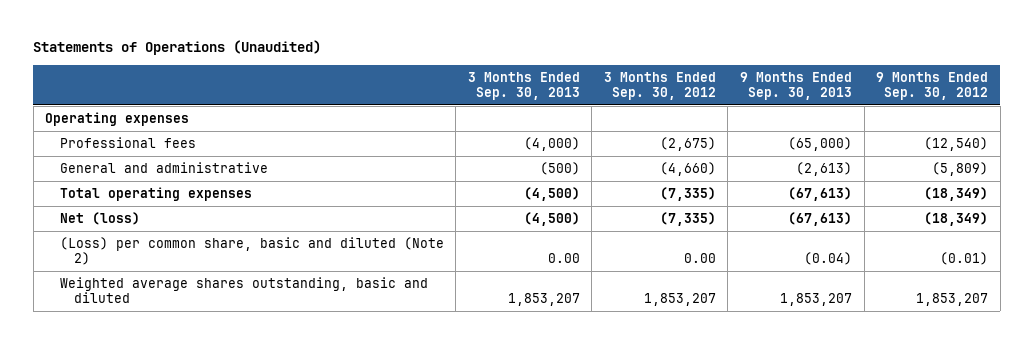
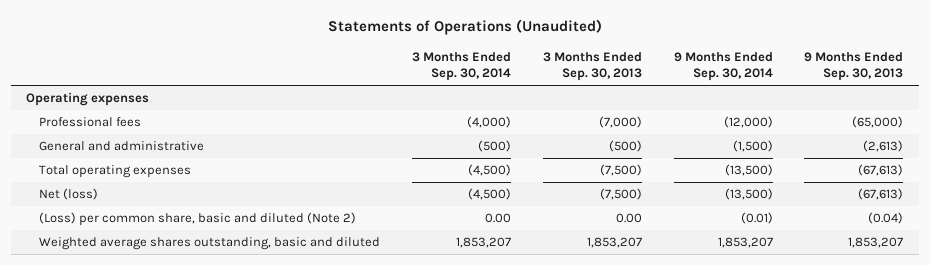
- | 3 Months Ended Sep. 30, 2013 | 3 Months Ended Sep. 30, 2012 | 9 Months Ended Sep. 30, 2013 | 9 Months Ended Sep. 30, 2012
+ | 3 Months Ended Sep. 30, 2014 | 3 Months Ended Sep. 30, 2013 | 9 Months Ended Sep. 30, 2014 | 9 Months Ended Sep. 30, 2013
- Professional fees | (4,000) | (2,675) | (65,000) | (12,540)
+ Professional fees | (4,000) | (7,000) | (12,000) | (65,000)
- Total operating expenses | (4,500) | (7,335) | (67,613) | (18,349)
- Net (loss) | (4,500) | (7,335) | (67,613) | (18,349)
+ Total operating expenses | (4,500) | (7,500) | (13,500) | (67,613)
+ Net (loss) | (4,500) | (7,500) | (13,500) | (67,613)

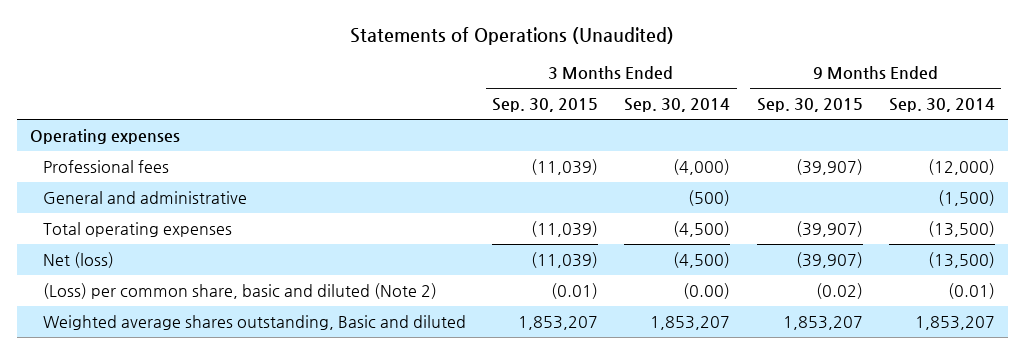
- | 3 Months Ended Sep. 30, 2014 | 3 Months Ended Sep. 30, 2013 | 9 Months Ended Sep. 30, 2014 | 9 Months Ended Sep. 30, 2013
+ | 3 Months Ended Sep. 30, 2015 | 3 Months Ended Sep. 30, 2014 | 9 Months Ended Sep. 30, 2015 | 9 Months Ended Sep. 30, 2014
- (Loss) per common share, basic and diluted (Note 2) | 0.00 | 0.00 | (0.01) | (0.04)
- Weighted average shares outstanding, basic and diluted | 1,853,207 | 1,853,207 | 1,853,207 | 1,853,207
+ (Loss) per common share, basic and diluted (Note 2) | (0.01) | (0.00) | (0.02) | (0.01)
+ Weighted average shares outstanding, Basic and diluted | 1,853,207 | 1,853,207 | 1,853,207 | 1,853,207

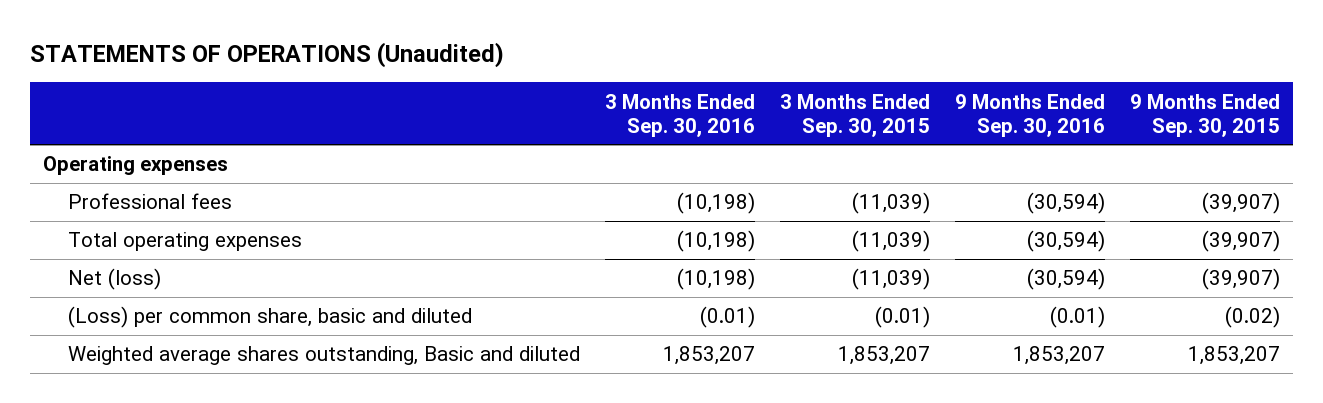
- Statements of Operations (Unaudited)
+ STATEMENTS OF OPERATIONS (Unaudited)
- | 3 Months Ended Sep. 30, 2015 | 3 Months Ended Sep. 30, 2014 | 9 Months Ended Sep. 30, 2015 | 9 Months Ended Sep. 30, 2014
+ | 3 Months Ended Sep. 30, 2016 | 3 Months Ended Sep. 30, 2015 | 9 Months Ended Sep. 30, 2016 | 9 Months Ended Sep. 30, 2015
- General and administrative | | (500) | | (1,500)
- (Loss) per common share, basic and diluted (Note 2) | (0.01) | (0.00) | (0.02) | (0.01)
+ (Loss) per common share, basic and diluted | (0.01) | (0.01) | (0.01) | (0.02)

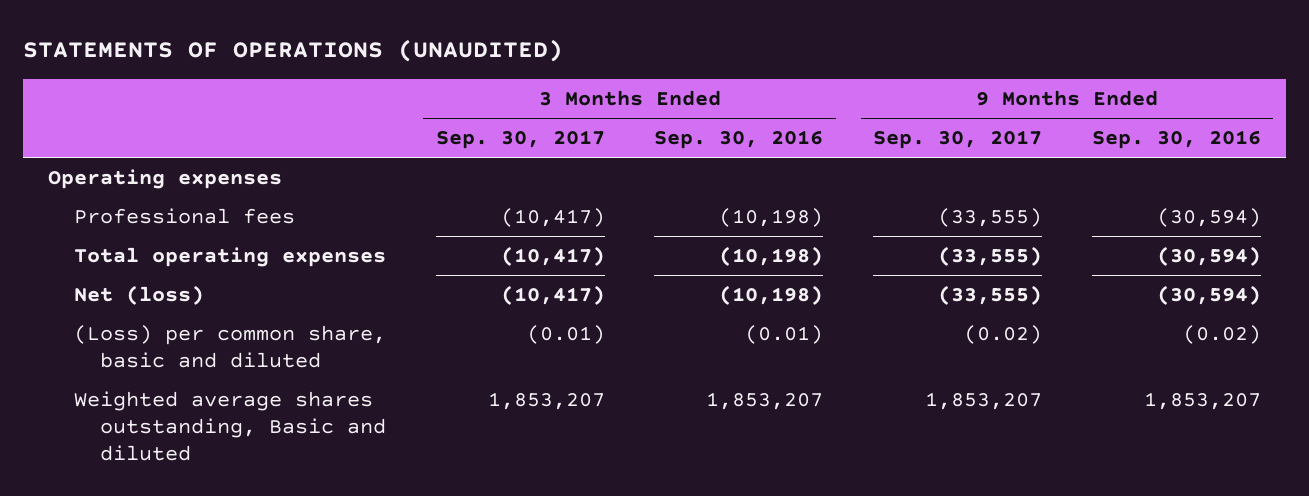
- STATEMENTS OF OPERATIONS (Unaudited)
+ STATEMENTS OF OPERATIONS (UNAUDITED)
- | 3 Months Ended Sep. 30, 2016 | 3 Months Ended Sep. 30, 2015 | 9 Months Ended Sep. 30, 2016 | 9 Months Ended Sep. 30, 2015
+ | 3 Months Ended Sep. 30, 2017 | 3 Months Ended Sep. 30, 2016 | 9 Months Ended Sep. 30, 2017 | 9 Months Ended Sep. 30, 2016
- (Loss) per common share, basic and diluted | (0.01) | (0.01) | (0.01) | (0.02)
+ (Loss) per common share, basic and diluted | (0.01) | (0.01) | (0.02) | (0.02)

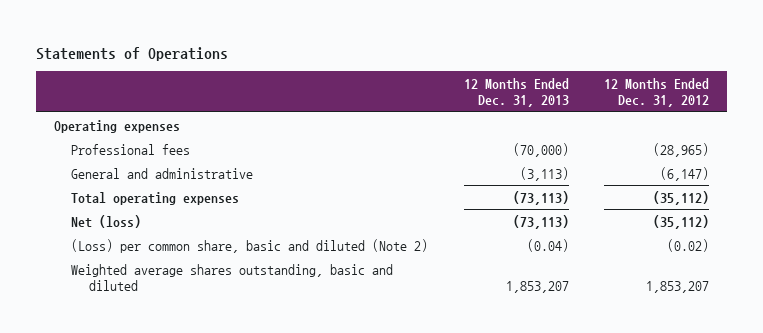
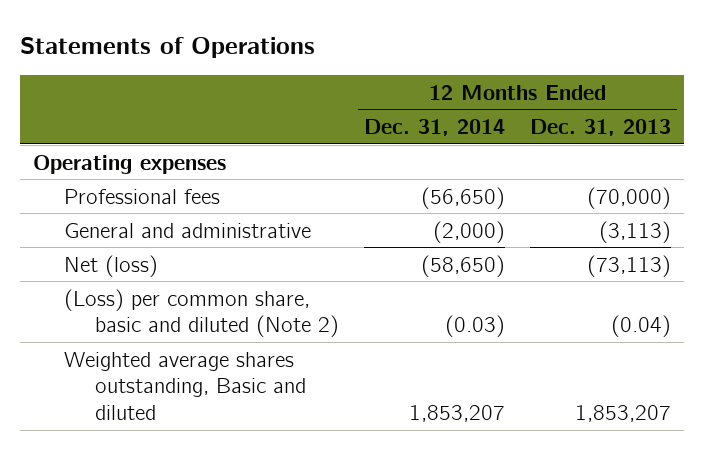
- | 12 Months Ended Dec. 31, 2013 | 12 Months Ended Dec. 31, 2012
+ | 12 Months Ended Dec. 31, 2014 | 12 Months Ended Dec. 31, 2013
- Total operating expenses | (73,113) | (35,112)
- Weighted average shares outstanding, basic and diluted | 1,853,207 | 1,853,207
+ Weighted average shares outstanding, Basic and diluted | 1,853,207 | 1,853,207

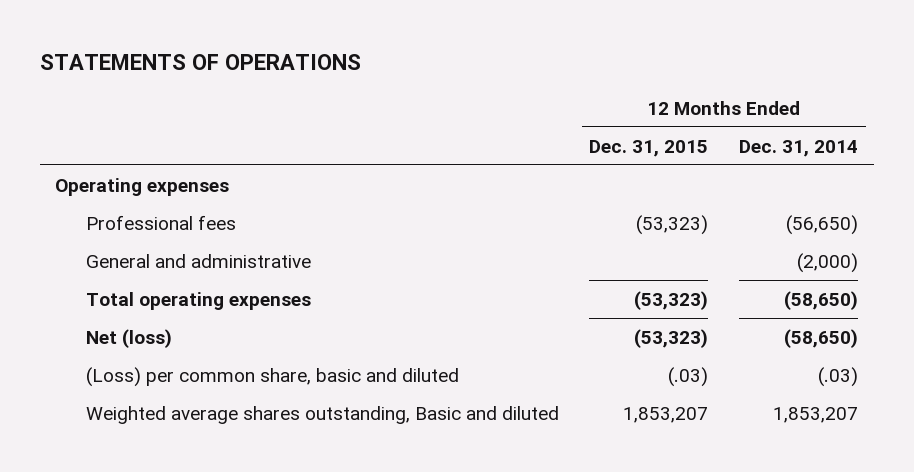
- Statements of Operations
+ STATEMENTS OF OPERATIONS
- | 12 Months Ended Dec. 31, 2014 | 12 Months Ended Dec. 31, 2013
+ | 12 Months Ended Dec. 31, 2015 | 12 Months Ended Dec. 31, 2014
+ Total operating expenses | (53,323) | (58,650)
- (Loss) per common share, basic and diluted (Note 2) | (0.03) | (0.04)
+ (Loss) per common share, basic and diluted | (.03) | (.03)

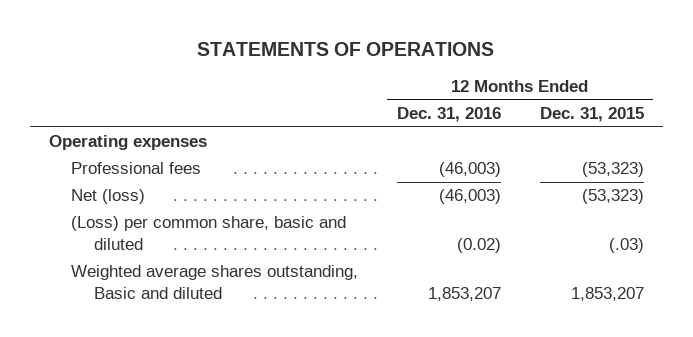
- | 12 Months Ended Dec. 31, 2015 | 12 Months Ended Dec. 31, 2014
+ | 12 Months Ended Dec. 31, 2016 | 12 Months Ended Dec. 31, 2015
- General and administrative | | (2,000)
- Total operating expenses | (53,323) | (58,650)

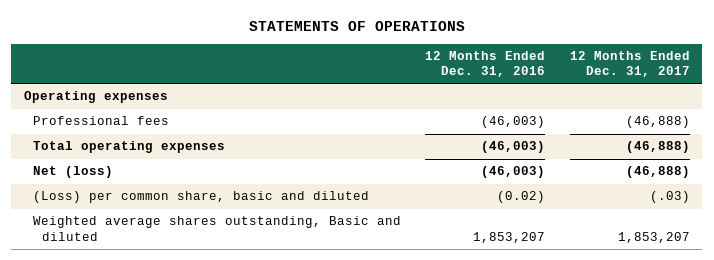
- | 12 Months Ended Dec. 31, 2016 | 12 Months Ended Dec. 31, 2015
+ | 12 Months Ended Dec. 31, 2016 | 12 Months Ended Dec. 31, 2017
+ Total operating expenses | (46,003) | (46,888)

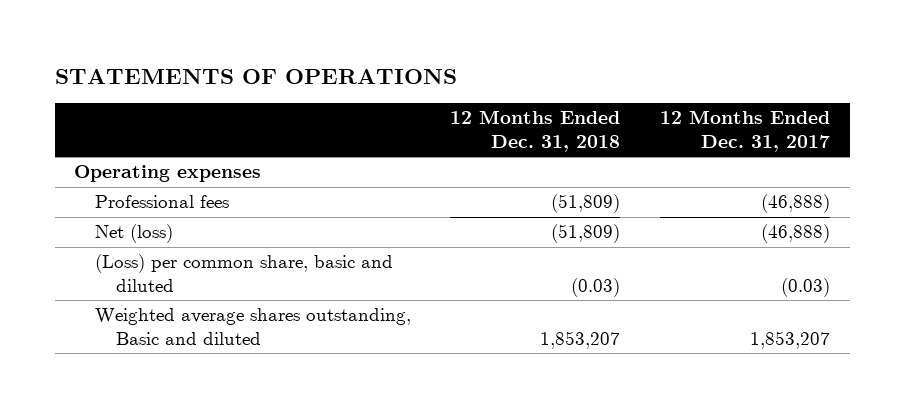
- | 12 Months Ended Dec. 31, 2016 | 12 Months Ended Dec. 31, 2017
+ | 12 Months Ended Dec. 31, 2018 | 12 Months Ended Dec. 31, 2017
- Total operating expenses | (46,003) | (46,888)
- (Loss) per common share, basic and diluted | (0.02) | (.03)
+ (Loss) per common share, basic and diluted | (0.03) | (0.03)

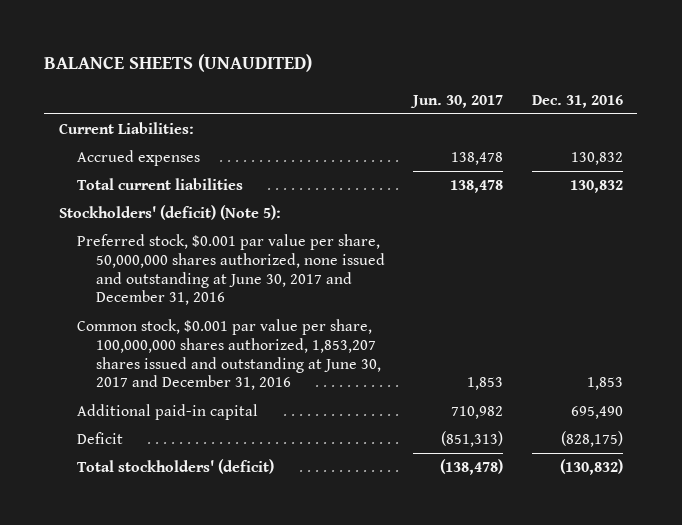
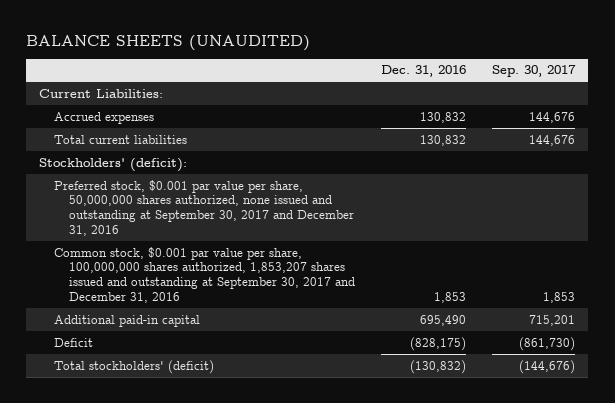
- | Jun. 30, 2017 | Dec. 31, 2016
+ | Dec. 31, 2016 | Sep. 30, 2017
- Stockholders' (deficit) (Note 5):
- Preferred stock, $0.001 par value per share, 50,000,000 shares authorized, none issued and outstanding at June 30, 2017 and December 31, 2016
- Common stock, $0.001 par value per share, 100,000,000 shares authorized, 1,853,207 shares issued and outstanding at June 30, 2017 and December 31, 2016 | 1,853 | 1,853
+ Stockholders' (deficit):
+ Preferred stock, $0.001 par value per share, 50,000,000 shares authorized, none issued and outstanding at September 30, 2017 and December 31, 2016
+ Common stock, $0.001 par value per share, 100,000,000 shares authorized, 1,853,207 shares issued and outstanding at September 30, 2017 and December 31, 2016 | 1,853 | 1,853

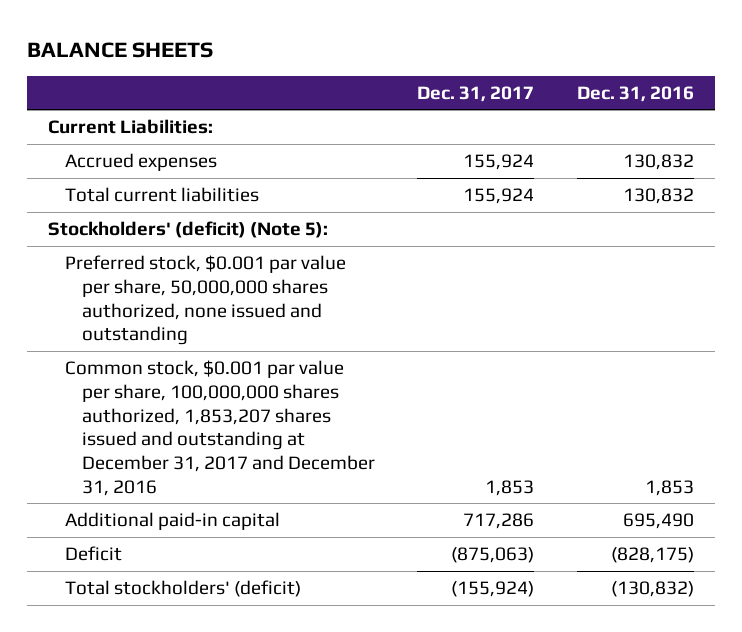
- BALANCE SHEETS (UNAUDITED)
+ BALANCE SHEETS
- | Dec. 31, 2016 | Sep. 30, 2017
+ | Dec. 31, 2017 | Dec. 31, 2016
- Stockholders' (deficit):
- Preferred stock, $0.001 par value per share, 50,000,000 shares authorized, none issued and outstanding at September 30, 2017 and December 31, 2016
- Common stock, $0.001 par value per share, 100,000,000 shares authorized, 1,853,207 shares issued and outstanding at September 30, 2017 and December 31, 2016 | 1,853 | 1,853
+ Stockholders' (deficit) (Note 5):
+ Preferred stock, $0.001 par value per share, 50,000,000 shares authorized, none issued and outstanding
+ Common stock, $0.001 par value per share, 100,000,000 shares authorized, 1,853,207 shares issued and outstanding at December 31, 2017 and December 31, 2016 | 1,853 | 1,853

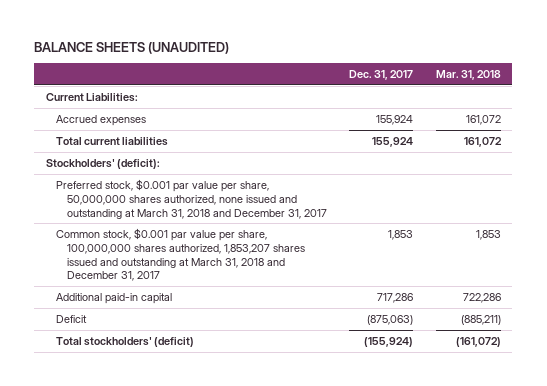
- BALANCE SHEETS
+ BALANCE SHEETS (UNAUDITED)
- | Dec. 31, 2017 | Dec. 31, 2016
+ | Dec. 31, 2017 | Mar. 31, 2018
- Stockholders' (deficit) (Note 5):
- Preferred stock, $0.001 par value per share, 50,000,000 shares authorized, none issued and outstanding
- Common stock, $0.001 par value per share, 100,000,000 shares authorized, 1,853,207 shares issued and outstanding at December 31, 2017 and December 31, 2016 | 1,853 | 1,853
+ Stockholders' (deficit):
+ Preferred stock, $0.001 par value per share, 50,000,000 shares authorized, none issued and outstanding at March 31, 2018 and December 31, 2017
+ Common stock, $0.001 par value per share, 100,000,000 shares authorized, 1,853,207 shares issued and outstanding at March 31, 2018 and December 31, 2017 | 1,853 | 1,853

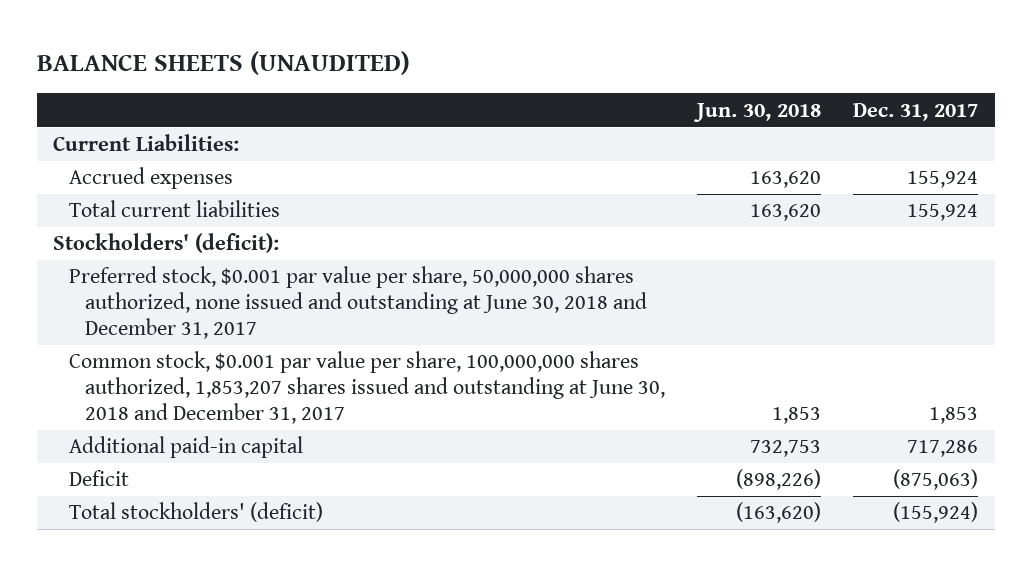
- | Dec. 31, 2017 | Mar. 31, 2018
+ | Jun. 30, 2018 | Dec. 31, 2017
- Preferred stock, $0.001 par value per share, 50,000,000 shares authorized, none issued and outstanding at March 31, 2018 and December 31, 2017
- Common stock, $0.001 par value per share, 100,000,000 shares authorized, 1,853,207 shares issued and outstanding at March 31, 2018 and December 31, 2017 | 1,853 | 1,853
+ Preferred stock, $0.001 par value per share, 50,000,000 shares authorized, none issued and outstanding at June 30, 2018 and December 31, 2017
+ Common stock, $0.001 par value per share, 100,000,000 shares authorized, 1,853,207 shares issued and outstanding at June 30, 2018 and December 31, 2017 | 1,853 | 1,853

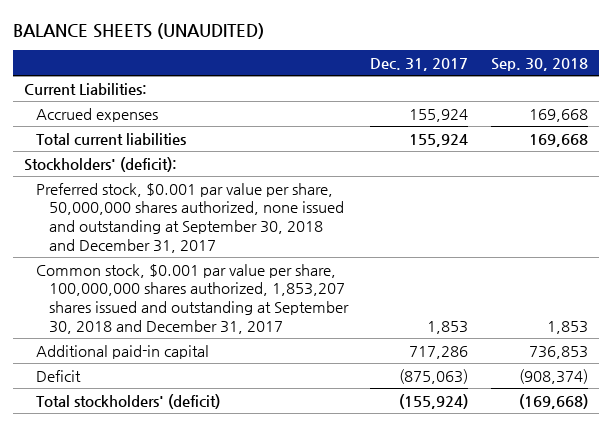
- | Jun. 30, 2018 | Dec. 31, 2017
+ | Dec. 31, 2017 | Sep. 30, 2018
- Preferred stock, $0.001 par value per share, 50,000,000 shares authorized, none issued and outstanding at June 30, 2018 and December 31, 2017
- Common stock, $0.001 par value per share, 100,000,000 shares authorized, 1,853,207 shares issued and outstanding at June 30, 2018 and December 31, 2017 | 1,853 | 1,853
+ Preferred stock, $0.001 par value per share, 50,000,000 shares authorized, none issued and outstanding at September 30, 2018 and December 31, 2017
+ Common stock, $0.001 par value per share, 100,000,000 shares authorized, 1,853,207 shares issued and outstanding at September 30, 2018 and December 31, 2017 | 1,853 | 1,853

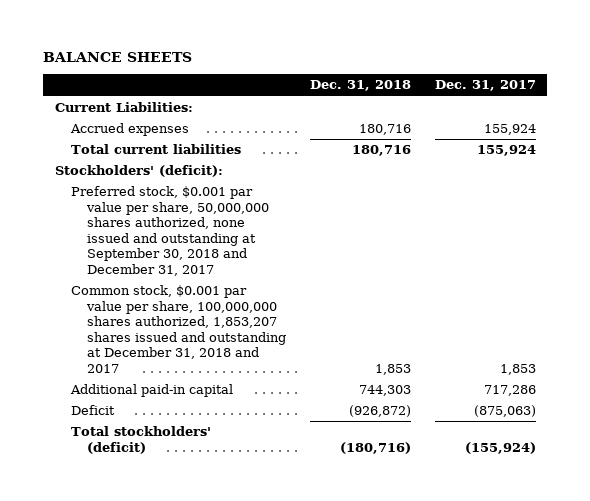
- BALANCE SHEETS (UNAUDITED)
+ BALANCE SHEETS
- | Dec. 31, 2017 | Sep. 30, 2018
+ | Dec. 31, 2018 | Dec. 31, 2017
- Common stock, $0.001 par value per share, 100,000,000 shares authorized, 1,853,207 shares issued and outstanding at September 30, 2018 and December 31, 2017 | 1,853 | 1,853
+ Common stock, $0.001 par value per share, 100,000,000 shares authorized, 1,853,207 shares issued and outstanding at December 31, 2018 and 2017 | 1,853 | 1,853

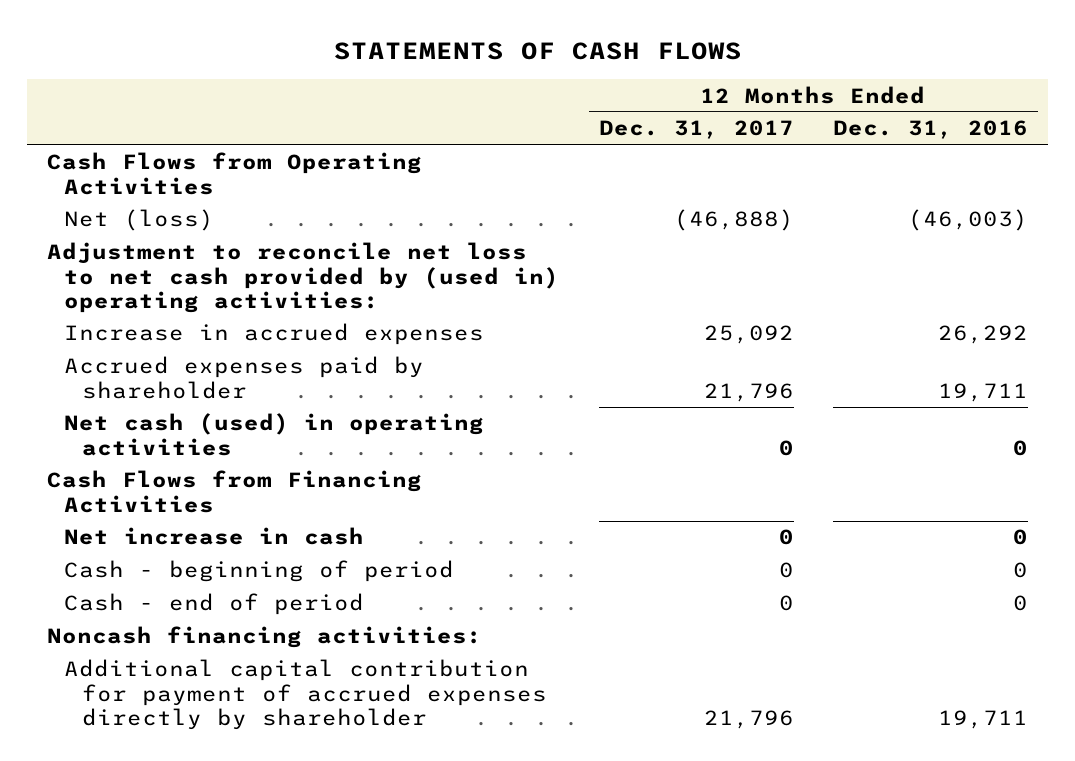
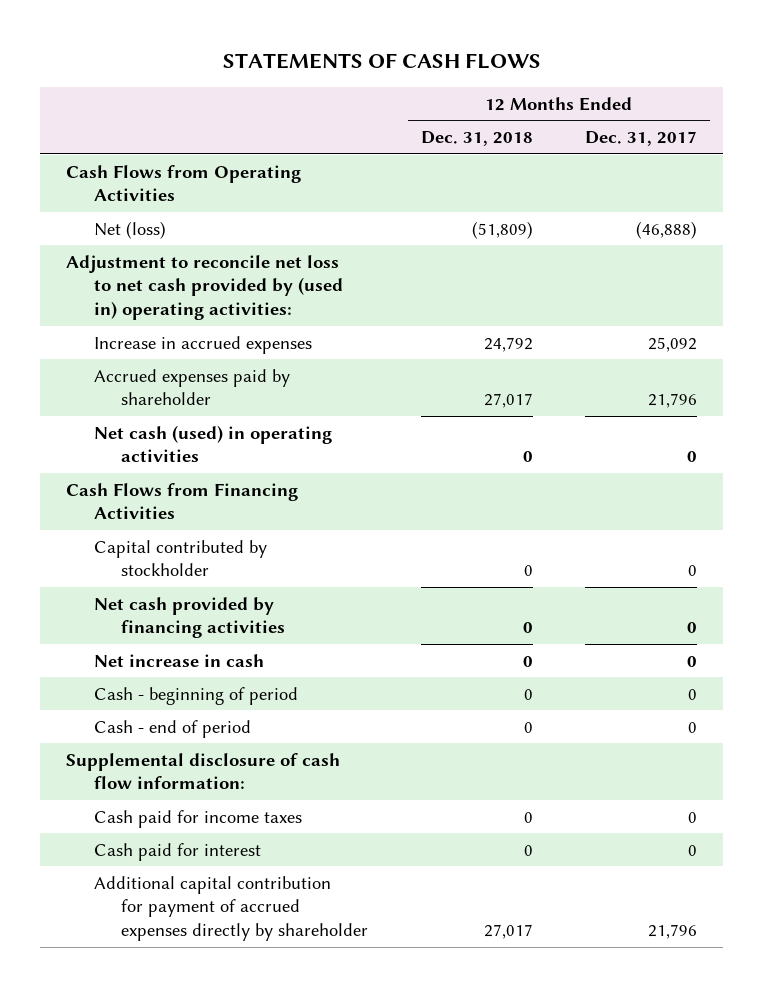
- | 12 Months Ended Dec. 31, 2017 | 12 Months Ended Dec. 31, 2016
+ | 12 Months Ended Dec. 31, 2018 | 12 Months Ended Dec. 31, 2017
+ Capital contributed by stockholder | 0 | 0
+ Net cash provided by financing activities | 0 | 0
- Noncash financing activities:
+ Supplemental disclosure of cash flow information:
+ Cash paid for income taxes | 0 | 0
+ Cash paid for interest | 0 | 0

